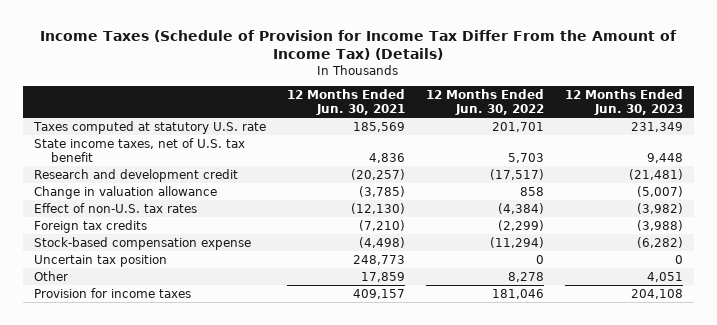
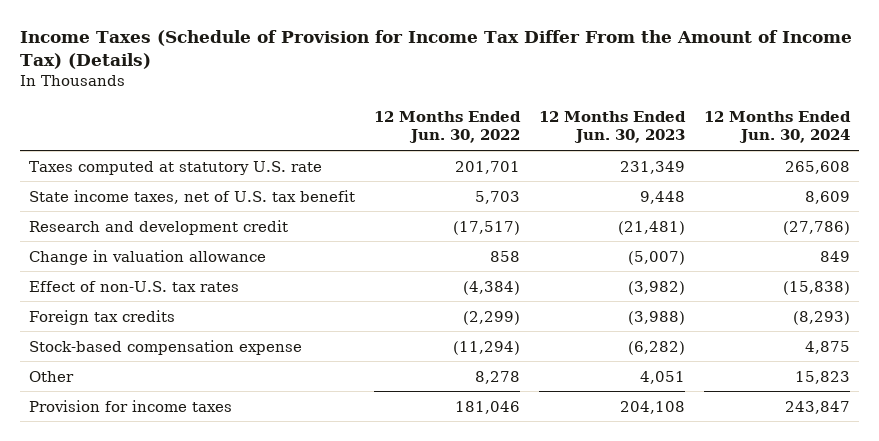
- | 12 Months Ended Jun. 30, 2021 | 12 Months Ended Jun. 30, 2022 | 12 Months Ended Jun. 30, 2023
+ | 12 Months Ended Jun. 30, 2022 | 12 Months Ended Jun. 30, 2023 | 12 Months Ended Jun. 30, 2024
- Uncertain tax position | 248,773 | 0 | 0

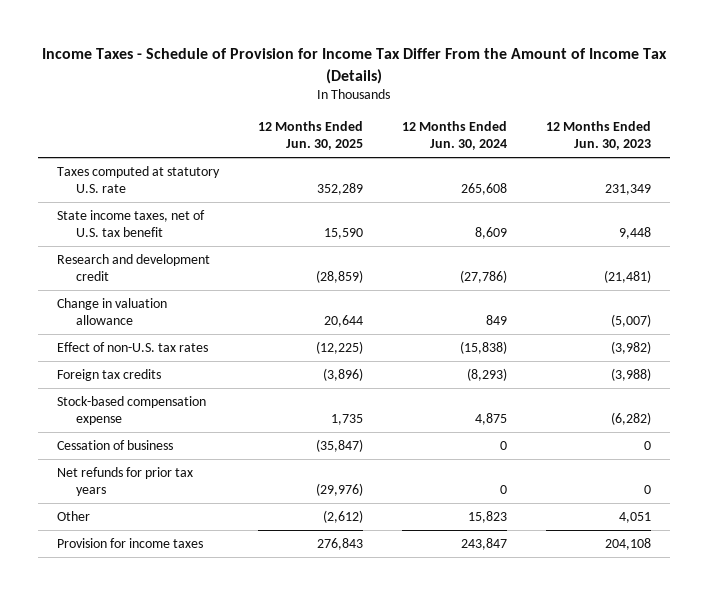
- Income Taxes (Schedule of Provision for Income Tax Differ From the Amount of Income Tax) (Details)
+ Income Taxes - Schedule of Provision for Income Tax Differ From the Amount of Income Tax (Details)
- | 12 Months Ended Jun. 30, 2022 | 12 Months Ended Jun. 30, 2023 | 12 Months Ended Jun. 30, 2024
+ | 12 Months Ended Jun. 30, 2025 | 12 Months Ended Jun. 30, 2024 | 12 Months Ended Jun. 30, 2023
+ Cessation of business | (35,847) | 0 | 0
+ Net refunds for prior tax years | (29,976) | 0 | 0

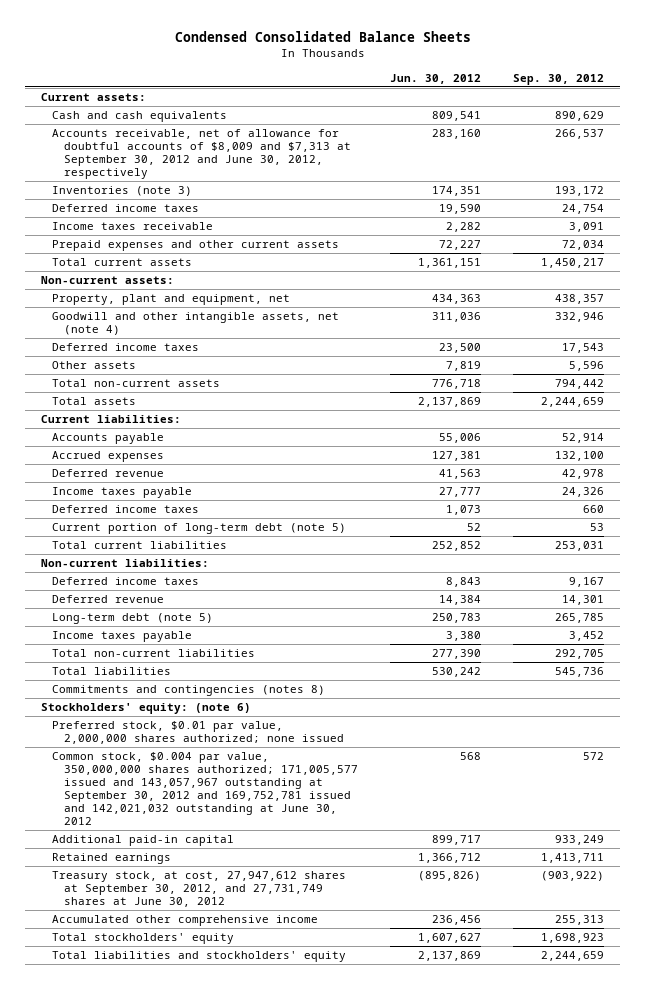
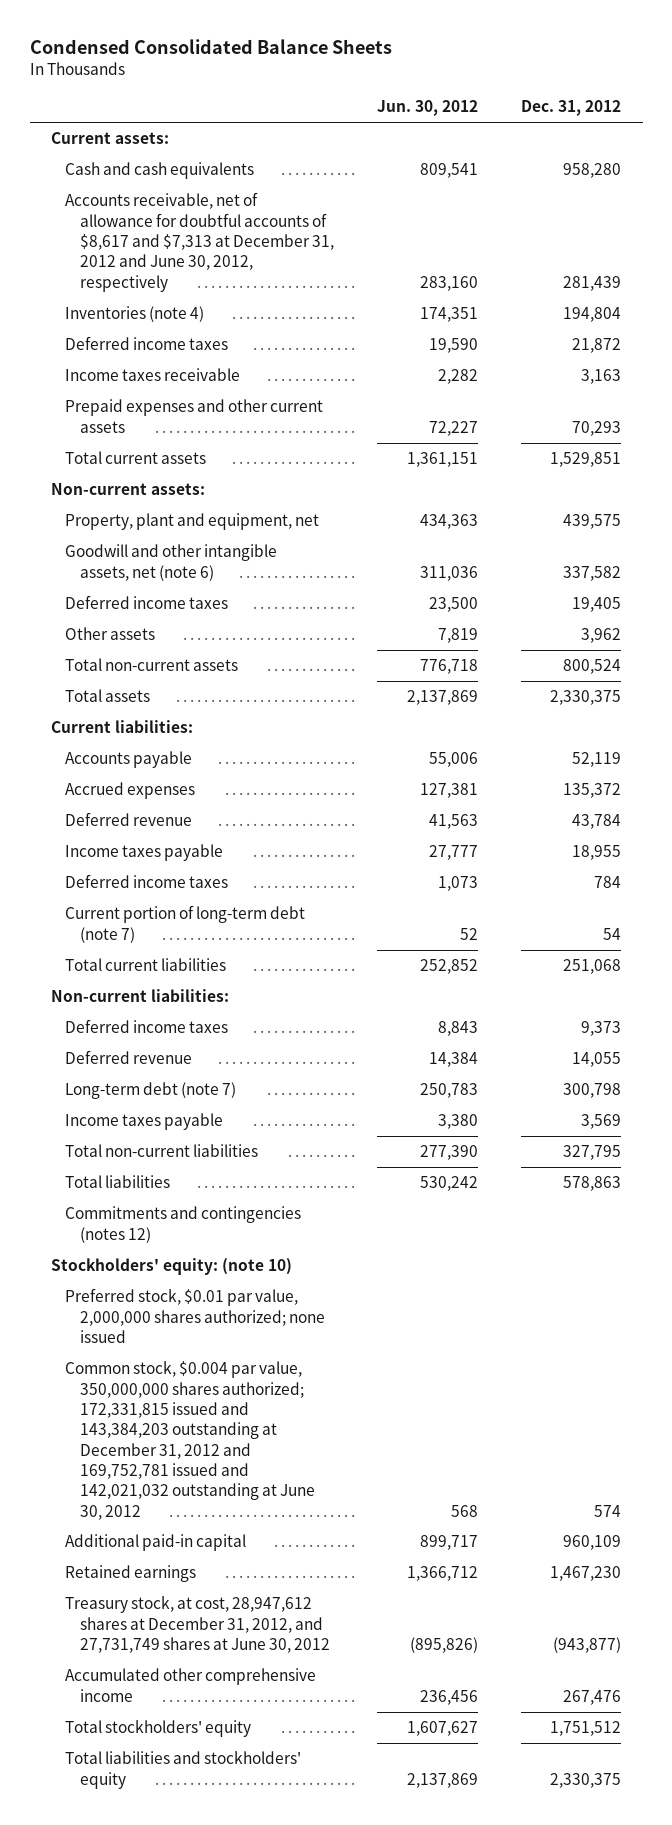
- | Jun. 30, 2012 | Sep. 30, 2012
+ | Jun. 30, 2012 | Dec. 31, 2012
- Accounts receivable, net of allowance for doubtful accounts of $8,009 and $7,313 at September 30, 2012 and June 30, 2012, respectively | 283,160 | 266,537
- Inventories (note 3) | 174,351 | 193,172
+ Accounts receivable, net of allowance for doubtful accounts of $8,617 and $7,313 at December 31, 2012 and June 30, 2012, respectively | 283,160 | 281,439
+ Inventories (note 4) | 174,351 | 194,804
- Goodwill and other intangible assets, net (note 4) | 311,036 | 332,946
+ Goodwill and other intangible assets, net (note 6) | 311,036 | 337,582
- Current portion of long-term debt (note 5) | 52 | 53
+ Current portion of long-term debt (note 7) | 52 | 54
- Long-term debt (note 5) | 250,783 | 265,785
+ Long-term debt (note 7) | 250,783 | 300,798
- Commitments and contingencies (notes 8)
- Stockholders' equity: (note 6)
+ Commitments and contingencies (notes 12)
+ Stockholders' equity: (note 10)
- Common stock, $0.004 par value, 350,000,000 shares authorized; 171,005,577 issued and 143,057,967 outstanding at September 30, 2012 and 169,752,781 issued and 142,021,032 outstanding at June 30, 2012 | 568 | 572
+ Common stock, $0.004 par value, 350,000,000 shares authorized; 172,331,815 issued and 143,384,203 outstanding at December 31, 2012 and 169,752,781 issued and 142,021,032 outstanding at June 30, 2012 | 568 | 574
- Treasury stock, at cost, 27,947,612 shares at September 30, 2012, and 27,731,749 shares at June 30, 2012 | (895,826) | (903,922)
+ Treasury stock, at cost, 28,947,612 shares at December 31, 2012, and 27,731,749 shares at June 30, 2012 | (895,826) | (943,877)

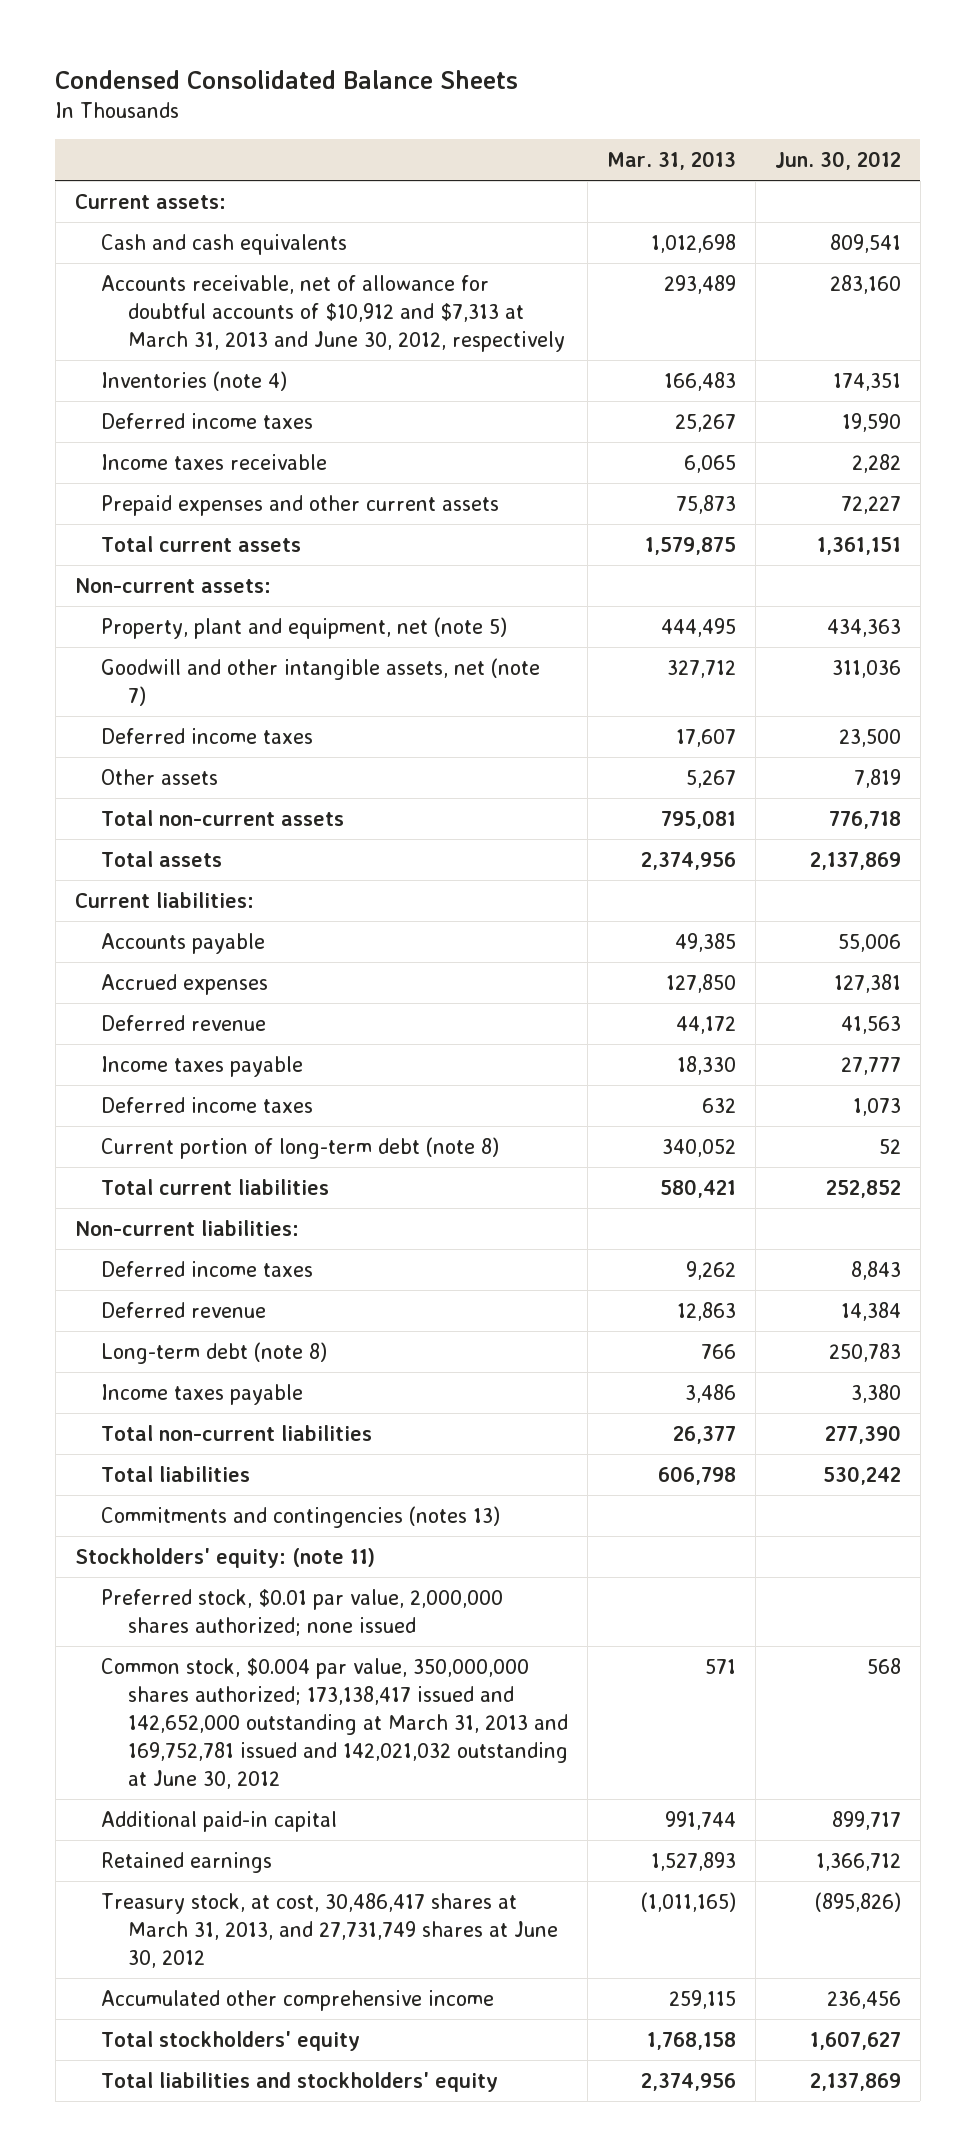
- | Jun. 30, 2012 | Dec. 31, 2012
+ | Mar. 31, 2013 | Jun. 30, 2012
- Accounts receivable, net of allowance for doubtful accounts of $8,617 and $7,313 at December 31, 2012 and June 30, 2012, respectively | 283,160 | 281,439
+ Accounts receivable, net of allowance for doubtful accounts of $10,912 and $7,313 at March 31, 2013 and June 30, 2012, respectively | 293,489 | 283,160
- Property, plant and equipment, net | 434,363 | 439,575
- Goodwill and other intangible assets, net (note 6) | 311,036 | 337,582
+ Property, plant and equipment, net (note 5) | 444,495 | 434,363
+ Goodwill and other intangible assets, net (note 7) | 327,712 | 311,036
- Current portion of long-term debt (note 7) | 52 | 54
+ Current portion of long-term debt (note 8) | 340,052 | 52
- Long-term debt (note 7) | 250,783 | 300,798
+ Long-term debt (note 8) | 766 | 250,783
- Commitments and contingencies (notes 12)
- Stockholders' equity: (note 10)
+ Commitments and contingencies (notes 13)
+ Stockholders' equity: (note 11)
- Common stock, $0.004 par value, 350,000,000 shares authorized; 172,331,815 issued and 143,384,203 outstanding at December 31, 2012 and 169,752,781 issued and 142,021,032 outstanding at June 30, 2012 | 568 | 574
+ Common stock, $0.004 par value, 350,000,000 shares authorized; 173,138,417 issued and 142,652,000 outstanding at March 31, 2013 and 169,752,781 issued and 142,021,032 outstanding at June 30, 2012 | 571 | 568
- Treasury stock, at cost, 28,947,612 shares at December 31, 2012, and 27,731,749 shares at June 30, 2012 | (895,826) | (943,877)
+ Treasury stock, at cost, 30,486,417 shares at March 31, 2013, and 27,731,749 shares at June 30, 2012 | (1,011,165) | (895,826)

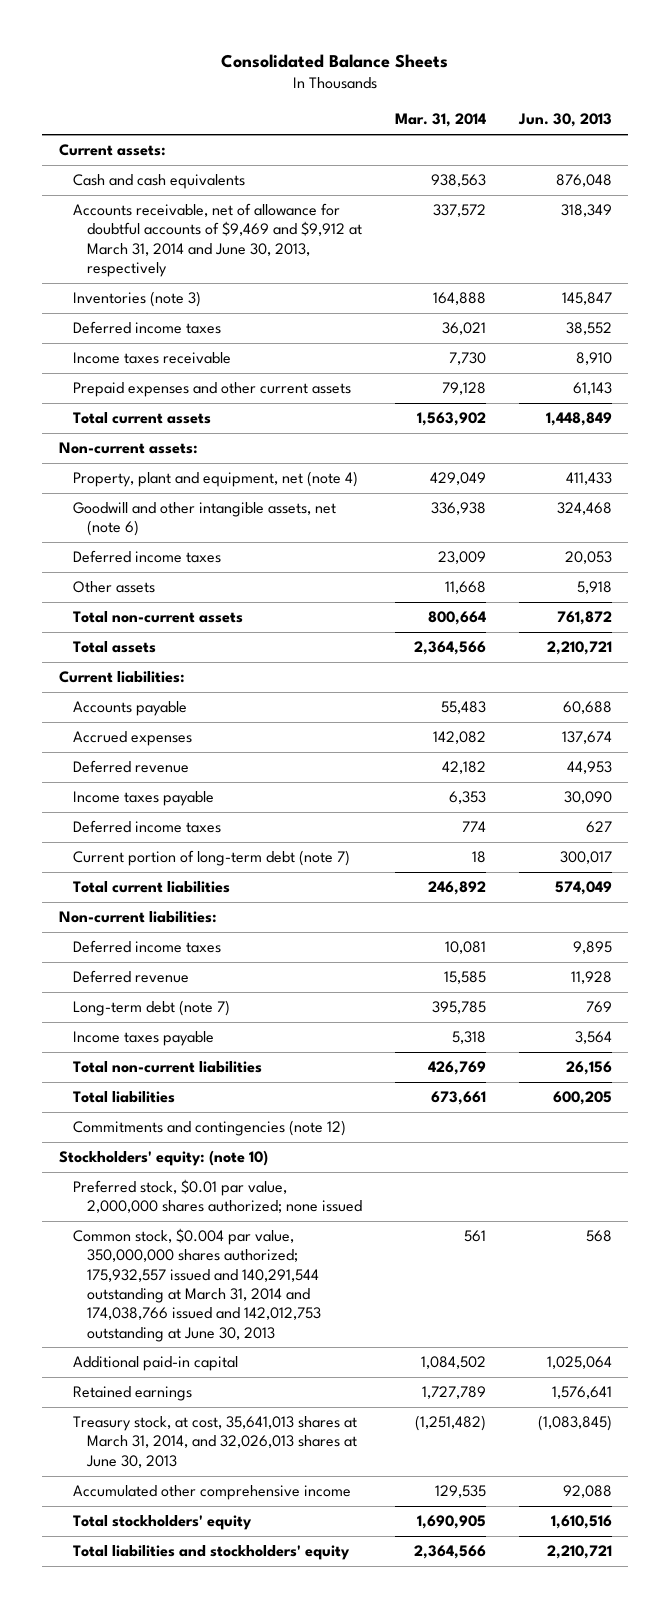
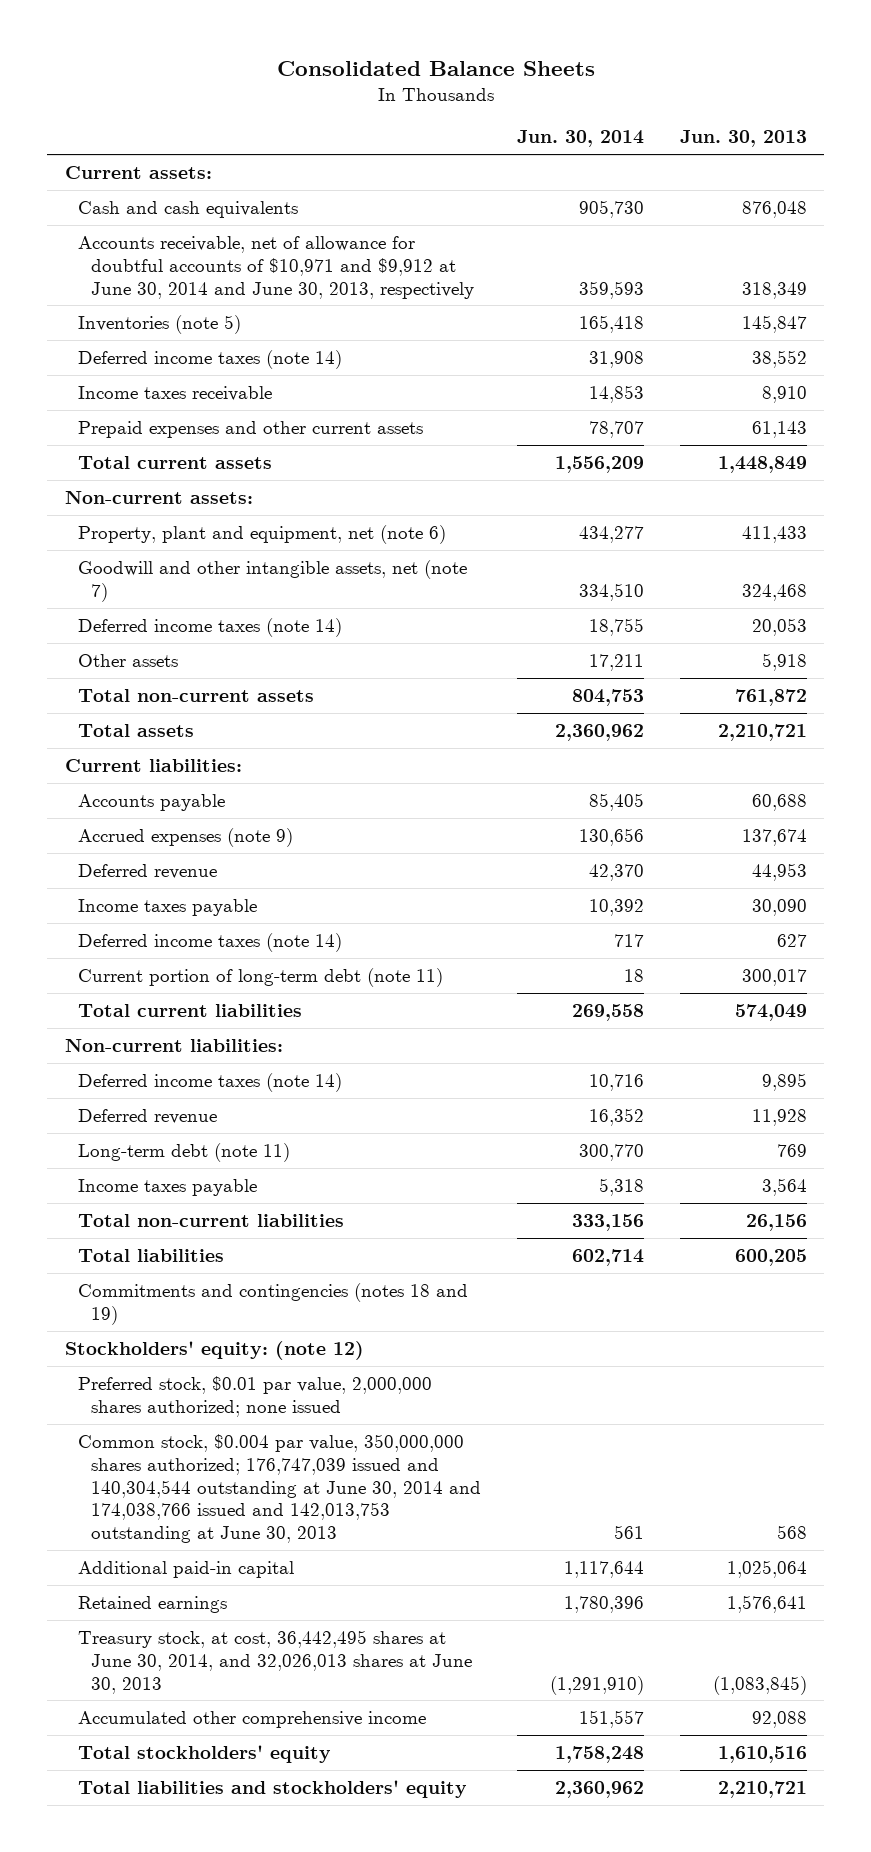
- | Mar. 31, 2014 | Jun. 30, 2013
+ | Jun. 30, 2014 | Jun. 30, 2013
- Accounts receivable, net of allowance for doubtful accounts of $9,469 and $9,912 at March 31, 2014 and June 30, 2013, respectively | 337,572 | 318,349
- Inventories (note 3) | 164,888 | 145,847
- Deferred income taxes | 36,021 | 38,552
+ Accounts receivable, net of allowance for doubtful accounts of $10,971 and $9,912 at June 30, 2014 and June 30, 2013, respectively | 359,593 | 318,349
+ Inventories (note 5) | 165,418 | 145,847
+ Deferred income taxes (note 14) | 31,908 | 38,552
- Property, plant and equipment, net (note 4) | 429,049 | 411,433
- Goodwill and other intangible assets, net (note 6) | 336,938 | 324,468
- Deferred income taxes | 23,009 | 20,053
+ Property, plant and equipment, net (note 6) | 434,277 | 411,433
+ Goodwill and other intangible assets, net (note 7) | 334,510 | 324,468
+ Deferred income taxes (note 14) | 18,755 | 20,053
- Accrued expenses | 142,082 | 137,674
+ Accrued expenses (note 9) | 130,656 | 137,674
- Deferred income taxes | 774 | 627
- Current portion of long-term debt (note 7) | 18 | 300,017
+ Deferred income taxes (note 14) | 717 | 627
+ Current portion of long-term debt (note 11) | 18 | 300,017
- Deferred income taxes | 10,081 | 9,895
+ Deferred income taxes (note 14) | 10,716 | 9,895
- Long-term debt (note 7) | 395,785 | 769
+ Long-term debt (note 11) | 300,770 | 769
- Commitments and contingencies (note 12)
- Stockholders' equity: (note 10)
+ Commitments and contingencies (notes 18 and 19)
+ Stockholders' equity: (note 12)
- Common stock, $0.004 par value, 350,000,000 shares authorized; 175,932,557 issued and 140,291,544 outstanding at March 31, 2014 and 174,038,766 issued and 142,012,753 outstanding at June 30, 2013 | 561 | 568
+ Common stock, $0.004 par value, 350,000,000 shares authorized; 176,747,039 issued and 140,304,544 outstanding at June 30, 2014 and 174,038,766 issued and 142,013,753 outstanding at June 30, 2013 | 561 | 568
- Treasury stock, at cost, 35,641,013 shares at March 31, 2014, and 32,026,013 shares at June 30, 2013 | (1,251,482) | (1,083,845)
+ Treasury stock, at cost, 36,442,495 shares at June 30, 2014, and 32,026,013 shares at June 30, 2013 | (1,291,910) | (1,083,845)

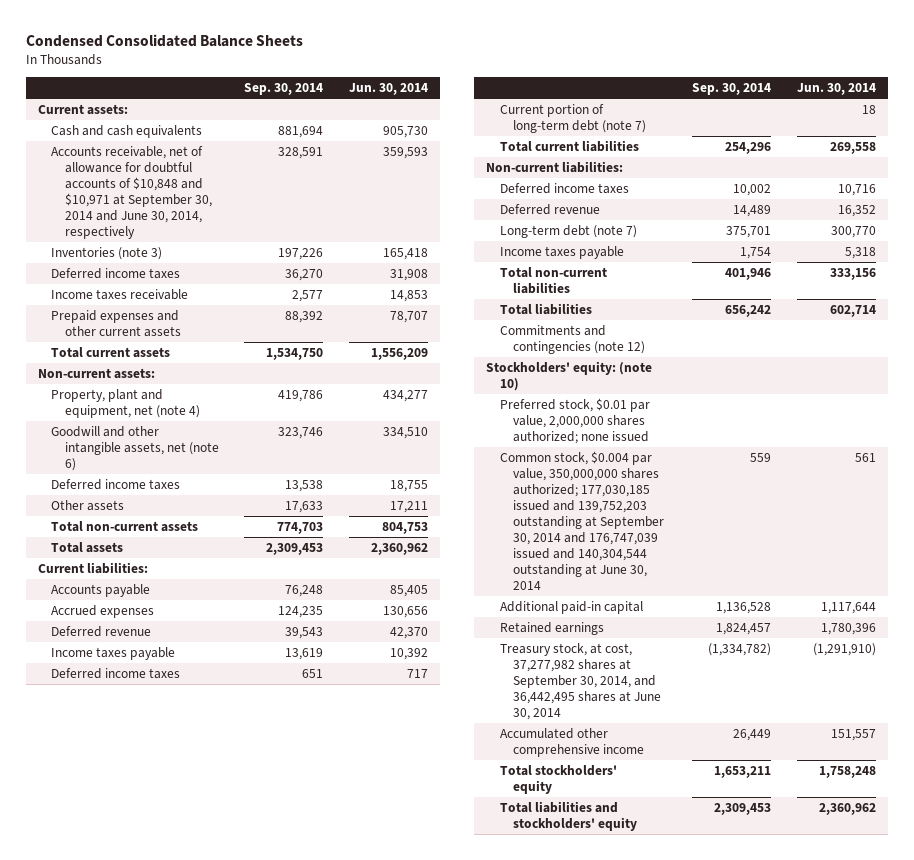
- Consolidated Balance Sheets
+ Condensed Consolidated Balance Sheets
- | Jun. 30, 2014 | Jun. 30, 2013
+ | Sep. 30, 2014 | Jun. 30, 2014
- Accounts receivable, net of allowance for doubtful accounts of $10,971 and $9,912 at June 30, 2014 and June 30, 2013, respectively | 359,593 | 318,349
- Inventories (note 5) | 165,418 | 145,847
- Deferred income taxes (note 14) | 31,908 | 38,552
+ Accounts receivable, net of allowance for doubtful accounts of $10,848 and $10,971 at September 30, 2014 and June 30, 2014, respectively | 328,591 | 359,593
+ Inventories (note 3) | 197,226 | 165,418
+ Deferred income taxes | 36,270 | 31,908
- Property, plant and equipment, net (note 6) | 434,277 | 411,433
- Goodwill and other intangible assets, net (note 7) | 334,510 | 324,468
- Deferred income taxes (note 14) | 18,755 | 20,053
+ Property, plant and equipment, net (note 4) | 419,786 | 434,277
+ Goodwill and other intangible assets, net (note 6) | 323,746 | 334,510
+ Deferred income taxes | 13,538 | 18,755
- Accrued expenses (note 9) | 130,656 | 137,674
+ Accrued expenses | 124,235 | 130,656
- Deferred income taxes (note 14) | 717 | 627
- Current portion of long-term debt (note 11) | 18 | 300,017
+ Deferred income taxes | 651 | 717
+ Current portion of long-term debt (note 7) | | 18
- Deferred income taxes (note 14) | 10,716 | 9,895
+ Deferred income taxes | 10,002 | 10,716
- Long-term debt (note 11) | 300,770 | 769
+ Long-term debt (note 7) | 375,701 | 300,770
- Commitments and contingencies (notes 18 and 19)
- Stockholders' equity: (note 12)
+ Commitments and contingencies (note 12)
+ Stockholders' equity: (note 10)
- Common stock, $0.004 par value, 350,000,000 shares authorized; 176,747,039 issued and 140,304,544 outstanding at June 30, 2014 and 174,038,766 issued and 142,013,753 outstanding at June 30, 2013 | 561 | 568
+ Common stock, $0.004 par value, 350,000,000 shares authorized; 177,030,185 issued and 139,752,203 outstanding at September 30, 2014 and 176,747,039 issued and 140,304,544 outstanding at June 30, 2014 | 559 | 561
- Treasury stock, at cost, 36,442,495 shares at June 30, 2014, and 32,026,013 shares at June 30, 2013 | (1,291,910) | (1,083,845)
+ Treasury stock, at cost, 37,277,982 shares at September 30, 2014, and 36,442,495 shares at June 30, 2014 | (1,334,782) | (1,291,910)

